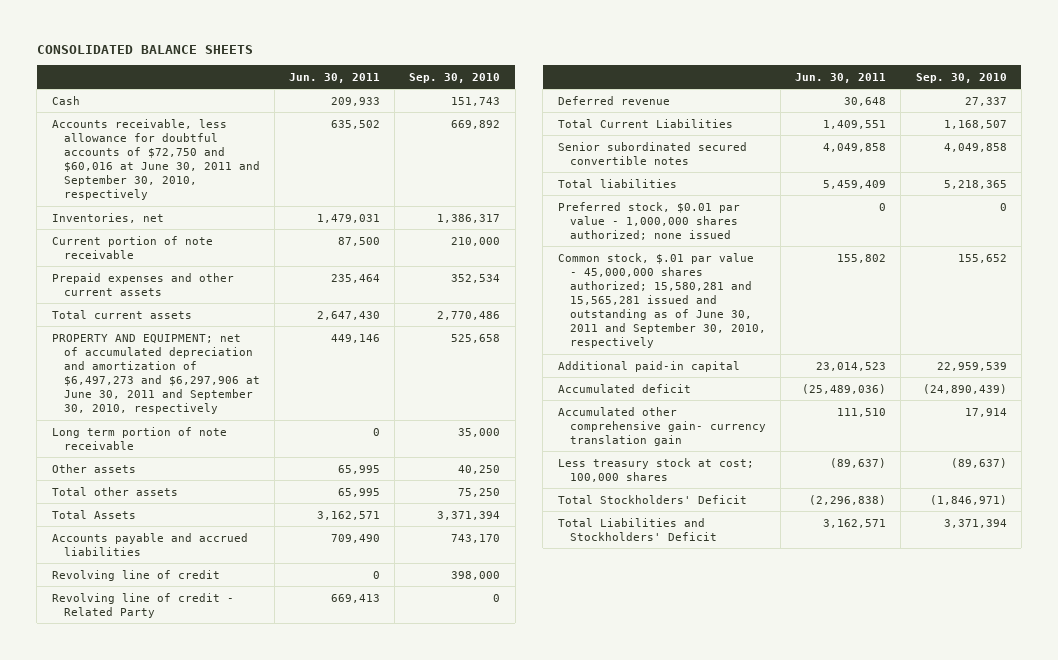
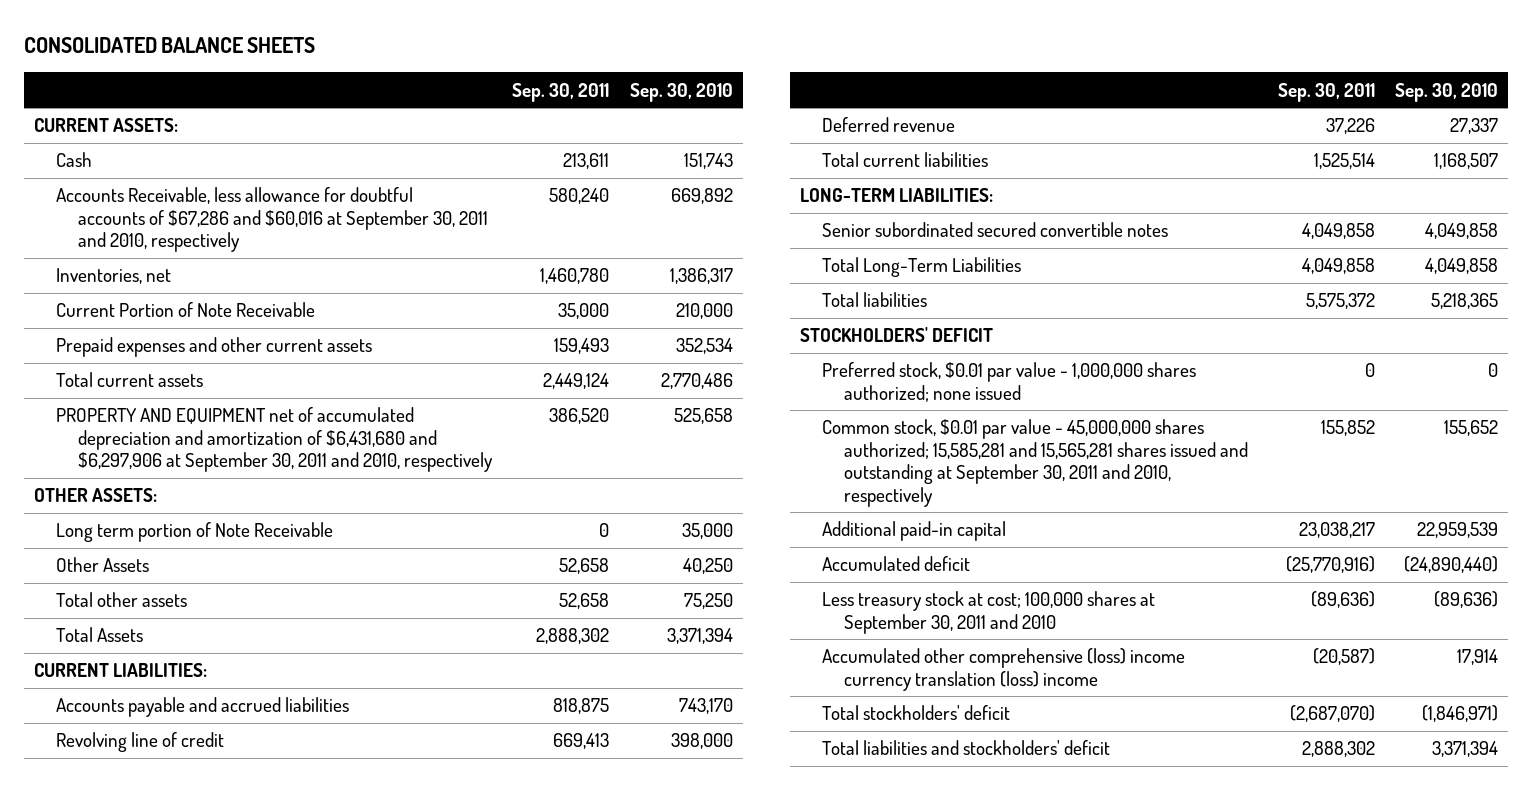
- | Jun. 30, 2011 | Sep. 30, 2010
+ | Sep. 30, 2011 | Sep. 30, 2010
+ CURRENT ASSETS:
- Accounts receivable, less allowance for doubtful accounts of $72,750 and $60,016 at June 30, 2011 and September 30, 2010, respectively | 635,502 | 669,892
+ Accounts Receivable, less allowance for doubtful accounts of $67,286 and $60,016 at September 30, 2011 and 2010, respectively | 580,240 | 669,892
- Current portion of note receivable | 87,500 | 210,000
+ Current Portion of Note Receivable | 35,000 | 210,000
- PROPERTY AND EQUIPMENT; net of accumulated depreciation and amortization of $6,497,273 and $6,297,906 at June 30, 2011 and September 30, 2010, respectively | 449,146 | 525,658
- Long term portion of note receivable | 0 | 35,000
- Other assets | 65,995 | 40,250
+ PROPERTY AND EQUIPMENT net of accumulated depreciation and amortization of $6,431,680 and $6,297,906 at September 30, 2011 and 2010, respectively | 386,520 | 525,658
+ OTHER ASSETS:
+ Long term portion of Note Receivable | 0 | 35,000
+ Other Assets | 52,658 | 40,250
+ CURRENT LIABILITIES:
- Revolving line of credit - Related Party | 669,413 | 0
- Total Current Liabilities | 1,409,551 | 1,168,507
+ Total current liabilities | 1,525,514 | 1,168,507
+ LONG-TERM LIABILITIES:
+ Total Long-Term Liabilities | 4,049,858 | 4,049,858
+ STOCKHOLDERS' DEFICIT
- Common stock, $.01 par value - 45,000,000 shares authorized; 15,580,281 and 15,565,281 issued and outstanding as of June 30, 2011 and September 30, 2010, respectively | 155,802 | 155,652
+ Common stock, $0.01 par value - 45,000,000 shares authorized; 15,585,281 and 15,565,281 shares issued and outstanding at September 30, 2011 and 2010, respectively | 155,852 | 155,652
- Accumulated deficit | (25,489,036) | (24,890,439)
- Accumulated other comprehensive gain- currency translation gain | 111,510 | 17,914
- Less treasury stock at cost; 100,000 shares | (89,637) | (89,637)
- Total Stockholders' Deficit | (2,296,838) | (1,846,971)
- Total Liabilities and Stockholders' Deficit | 3,162,571 | 3,371,394
+ Accumulated deficit | (25,770,916) | (24,890,440)
+ Less treasury stock at cost; 100,000 shares at September 30, 2011 and 2010 | (89,636) | (89,636)
+ Accumulated other comprehensive (loss) income currency translation (loss) income | (20,587) | 17,914
+ Total stockholders' deficit | (2,687,070) | (1,846,971)
+ Total liabilities and stockholders' deficit | 2,888,302 | 3,371,394

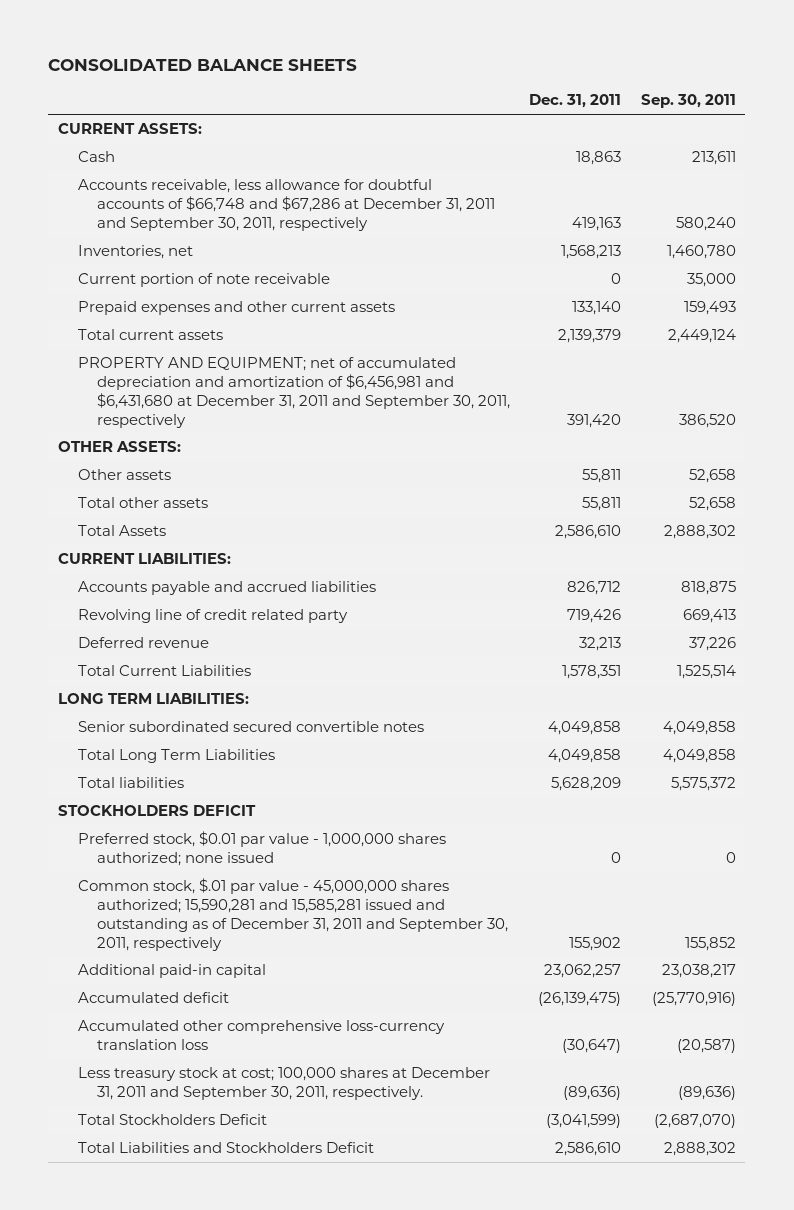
- | Sep. 30, 2011 | Sep. 30, 2010
+ | Dec. 31, 2011 | Sep. 30, 2011
- Accounts Receivable, less allowance for doubtful accounts of $67,286 and $60,016 at September 30, 2011 and 2010, respectively | 580,240 | 669,892
+ Accounts receivable, less allowance for doubtful accounts of $66,748 and $67,286 at December 31, 2011 and September 30, 2011, respectively | 419,163 | 580,240
- Current Portion of Note Receivable | 35,000 | 210,000
+ Current portion of note receivable | 0 | 35,000
- PROPERTY AND EQUIPMENT net of accumulated depreciation and amortization of $6,431,680 and $6,297,906 at September 30, 2011 and 2010, respectively | 386,520 | 525,658
+ PROPERTY AND EQUIPMENT; net of accumulated depreciation and amortization of $6,456,981 and $6,431,680 at December 31, 2011 and September 30, 2011, respectively | 391,420 | 386,520
- Long term portion of Note Receivable | 0 | 35,000
- Other Assets | 52,658 | 40,250
+ Other assets | 55,811 | 52,658
- Revolving line of credit | 669,413 | 398,000
+ Revolving line of credit related party | 719,426 | 669,413
- Total current liabilities | 1,525,514 | 1,168,507
- LONG-TERM LIABILITIES:
+ Total Current Liabilities | 1,578,351 | 1,525,514
+ LONG TERM LIABILITIES:
- Total Long-Term Liabilities | 4,049,858 | 4,049,858
+ Total Long Term Liabilities | 4,049,858 | 4,049,858
- STOCKHOLDERS' DEFICIT
+ STOCKHOLDERS DEFICIT
- Common stock, $0.01 par value - 45,000,000 shares authorized; 15,585,281 and 15,565,281 shares issued and outstanding at September 30, 2011 and 2010, respectively | 155,852 | 155,652
+ Common stock, $.01 par value - 45,000,000 shares authorized; 15,590,281 and 15,585,281 issued and outstanding as of December 31, 2011 and September 30, 2011, respectively | 155,902 | 155,852
- Less treasury stock at cost; 100,000 shares at September 30, 2011 and 2010 | (89,636) | (89,636)
- Accumulated other comprehensive (loss) income currency translation (loss) income | (20,587) | 17,914
- Total stockholders' deficit | (2,687,070) | (1,846,971)
- Total liabilities and stockholders' deficit | 2,888,302 | 3,371,394
+ Accumulated other comprehensive loss-currency translation loss | (30,647) | (20,587)
+ Less treasury stock at cost; 100,000 shares at December 31, 2011 and September 30, 2011, respectively. | (89,636) | (89,636)
+ Total Stockholders Deficit | (3,041,599) | (2,687,070)
+ Total Liabilities and Stockholders Deficit | 2,586,610 | 2,888,302

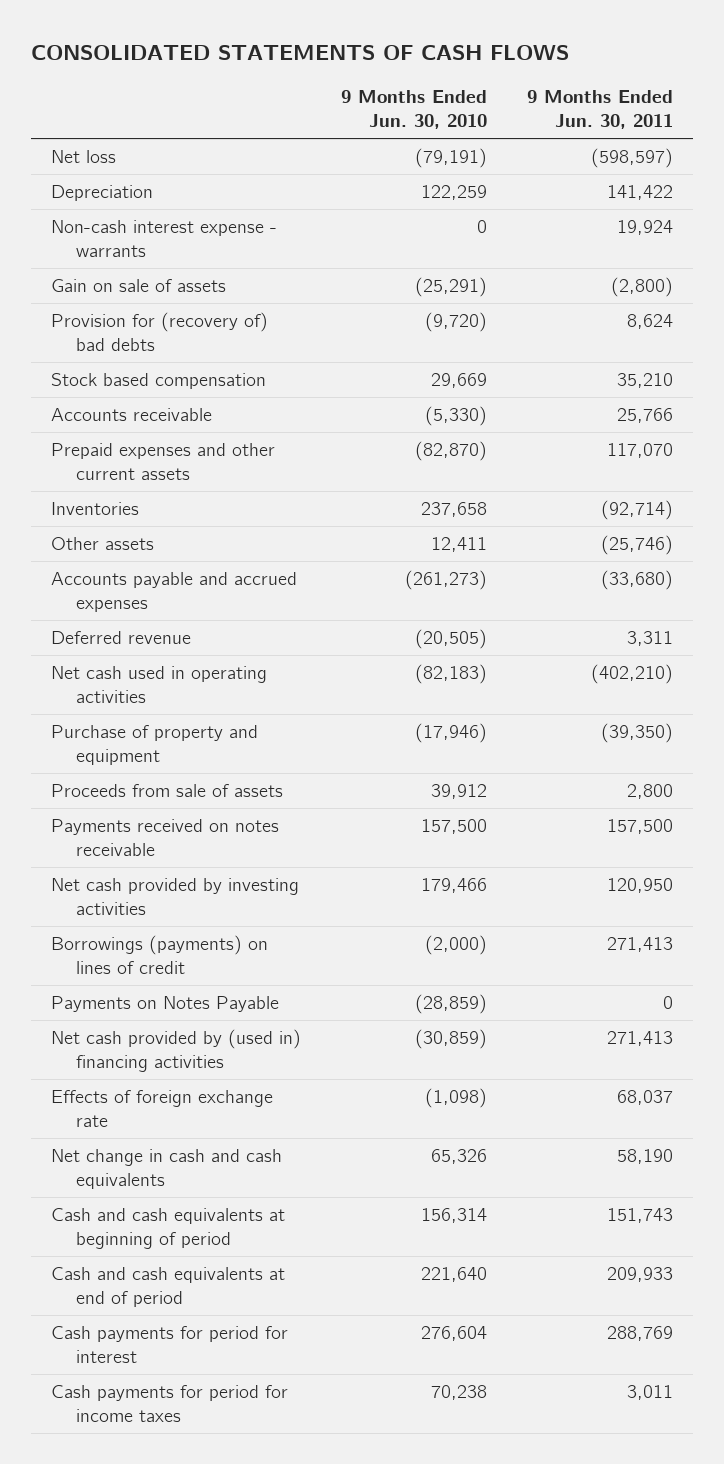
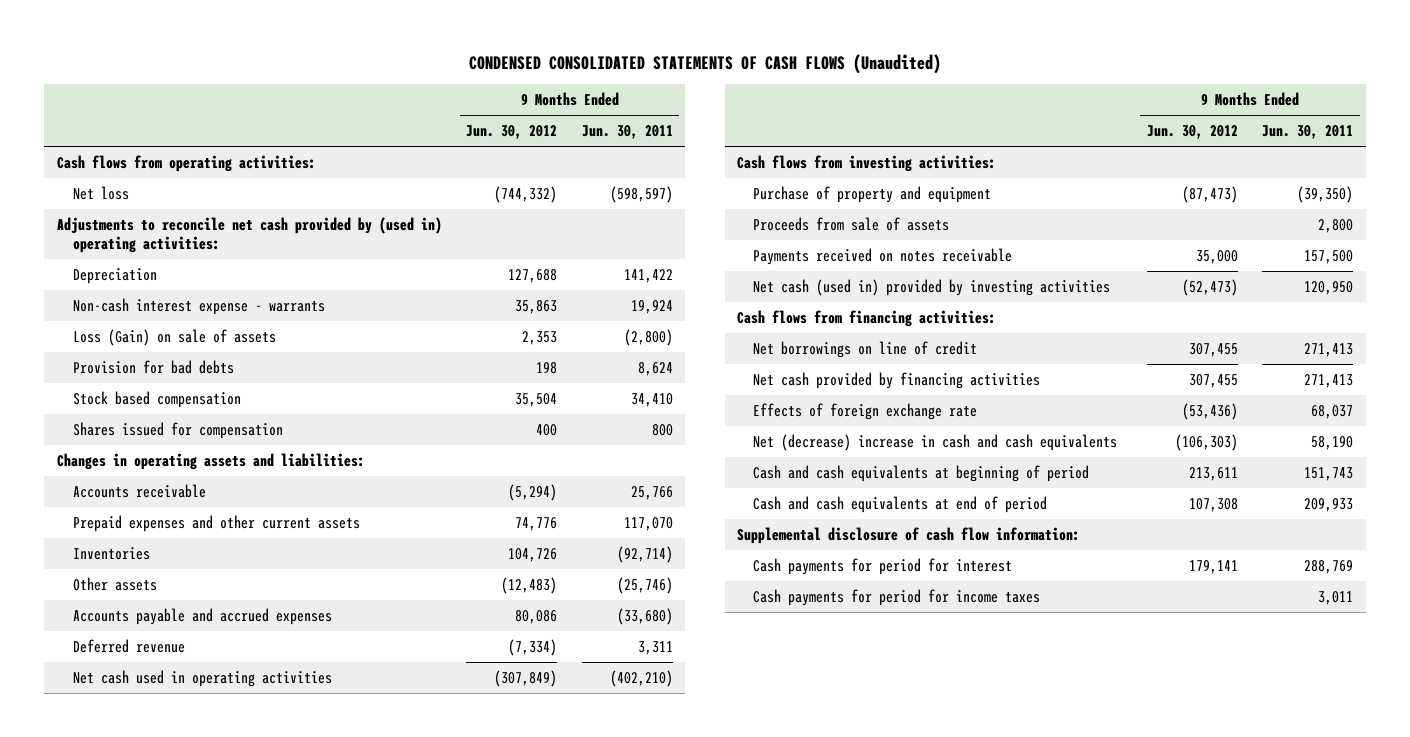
- CONSOLIDATED STATEMENTS OF CASH FLOWS
+ CONDENSED CONSOLIDATED STATEMENTS OF CASH FLOWS (Unaudited)
- | 9 Months Ended Jun. 30, 2010 | 9 Months Ended Jun. 30, 2011
+ | 9 Months Ended Jun. 30, 2012 | 9 Months Ended Jun. 30, 2011
+ Cash flows from operating activities:
+ Adjustments to reconcile net cash provided by (used in) operating activities:
- Gain on sale of assets | (25,291) | (2,800)
- Provision for (recovery of) bad debts | (9,720) | 8,624
- Stock based compensation | 29,669 | 35,210
+ Loss (Gain) on sale of assets | 2,353 | (2,800)
+ Provision for bad debts | 198 | 8,624
+ Stock based compensation | 35,504 | 34,410
+ Shares issued for compensation | 400 | 800
+ Changes in operating assets and liabilities:
+ Cash flows from investing activities:
- Net cash provided by investing activities | 179,466 | 120,950
- Borrowings (payments) on lines of credit | (2,000) | 271,413
- Payments on Notes Payable | (28,859) | 0
- Net cash provided by (used in) financing activities | (30,859) | 271,413
+ Net cash (used in) provided by investing activities | (52,473) | 120,950
+ Cash flows from financing activities:
+ Net borrowings on line of credit | 307,455 | 271,413
+ Net cash provided by financing activities | 307,455 | 271,413
- Net change in cash and cash equivalents | 65,326 | 58,190
+ Net (decrease) increase in cash and cash equivalents | (106,303) | 58,190
+ Supplemental disclosure of cash flow information:

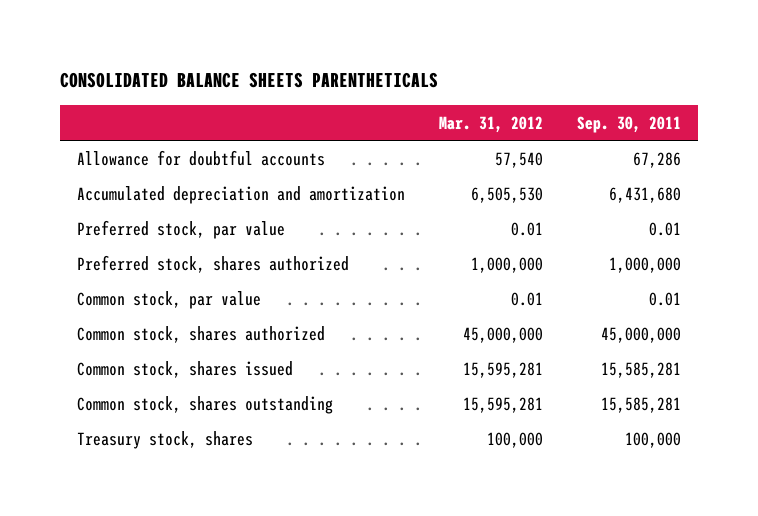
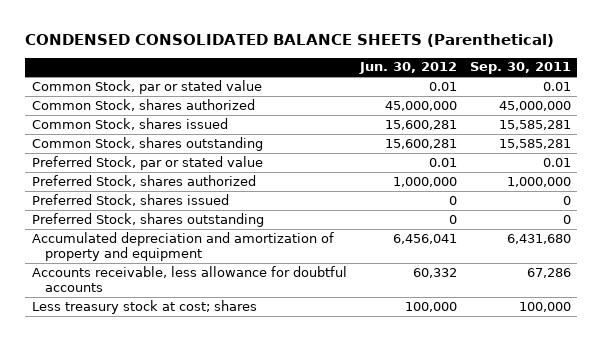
- CONSOLIDATED BALANCE SHEETS PARENTHETICALS
+ CONDENSED CONSOLIDATED BALANCE SHEETS (Parenthetical)
- | Mar. 31, 2012 | Sep. 30, 2011
+ | Jun. 30, 2012 | Sep. 30, 2011
- Allowance for doubtful accounts | 57,540 | 67,286
- Accumulated depreciation and amortization | 6,505,530 | 6,431,680
- Preferred stock, par value | 0.01 | 0.01
- Preferred stock, shares authorized | 1,000,000 | 1,000,000
- Common stock, par value | 0.01 | 0.01
- Common stock, shares authorized | 45,000,000 | 45,000,000
- Common stock, shares issued | 15,595,281 | 15,585,281
- Common stock, shares outstanding | 15,595,281 | 15,585,281
- Treasury stock, shares | 100,000 | 100,000
+ Common Stock, par or stated value | 0.01 | 0.01
+ Common Stock, shares authorized | 45,000,000 | 45,000,000
+ Common Stock, shares issued | 15,600,281 | 15,585,281
+ Common Stock, shares outstanding | 15,600,281 | 15,585,281
+ Preferred Stock, par or stated value | 0.01 | 0.01
+ Preferred Stock, shares authorized | 1,000,000 | 1,000,000
+ Preferred Stock, shares issued | 0 | 0
+ Preferred Stock, shares outstanding | 0 | 0
+ Accumulated depreciation and amortization of property and equipment | 6,456,041 | 6,431,680
+ Accounts receivable, less allowance for doubtful accounts | 60,332 | 67,286
+ Less treasury stock at cost; shares | 100,000 | 100,000

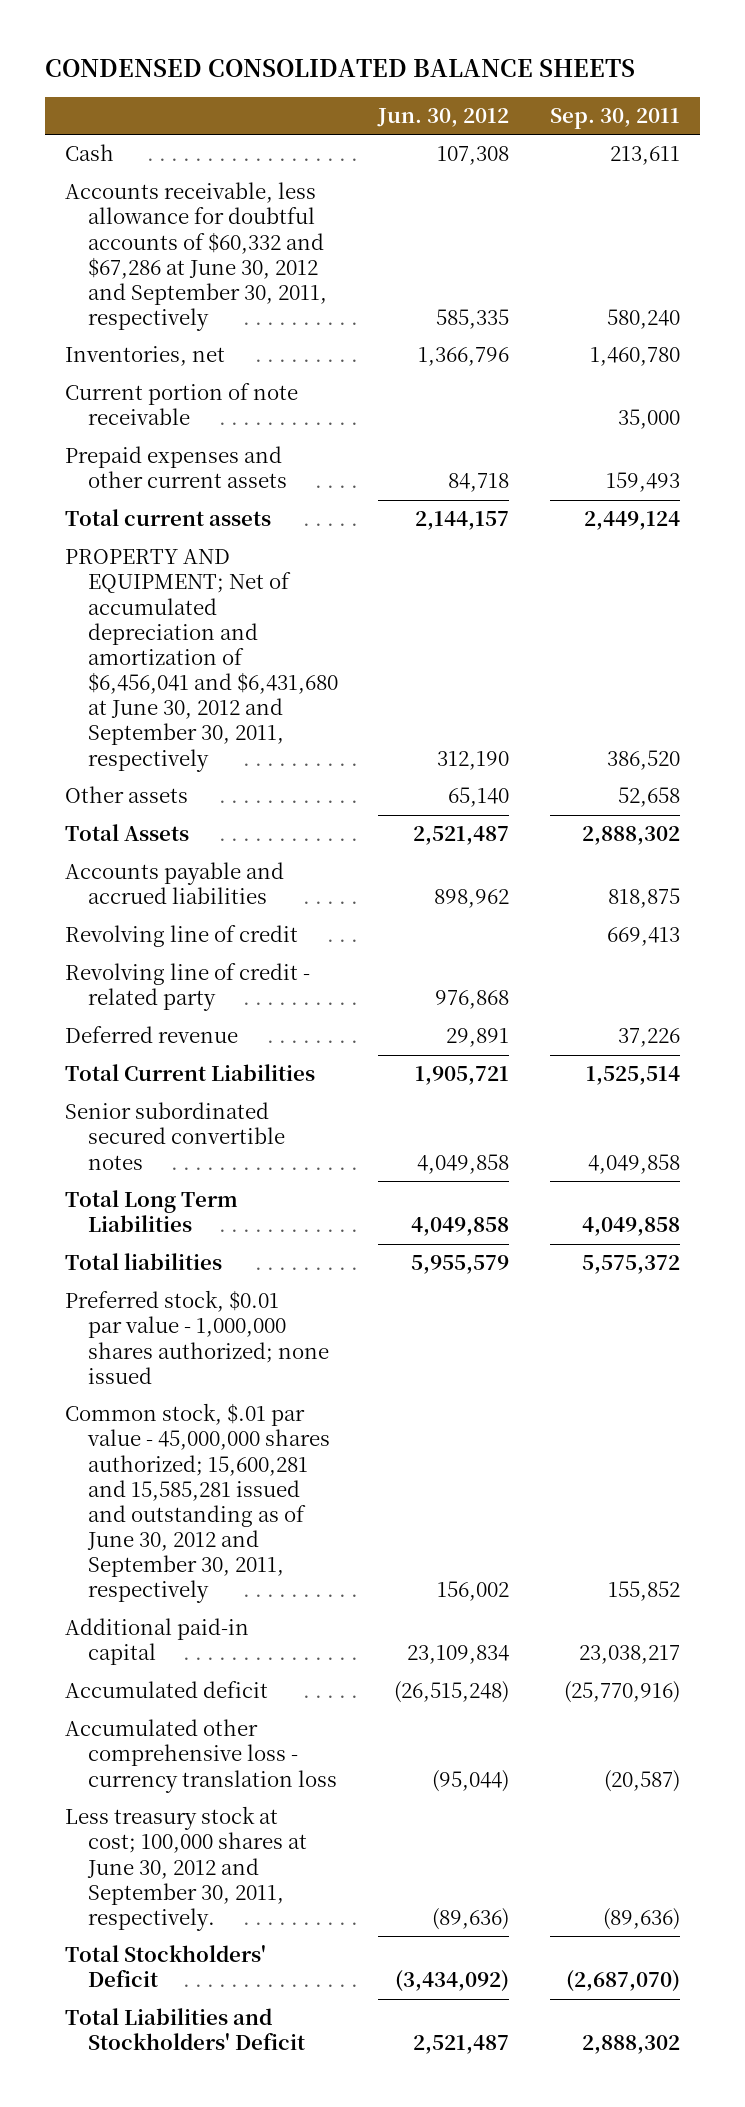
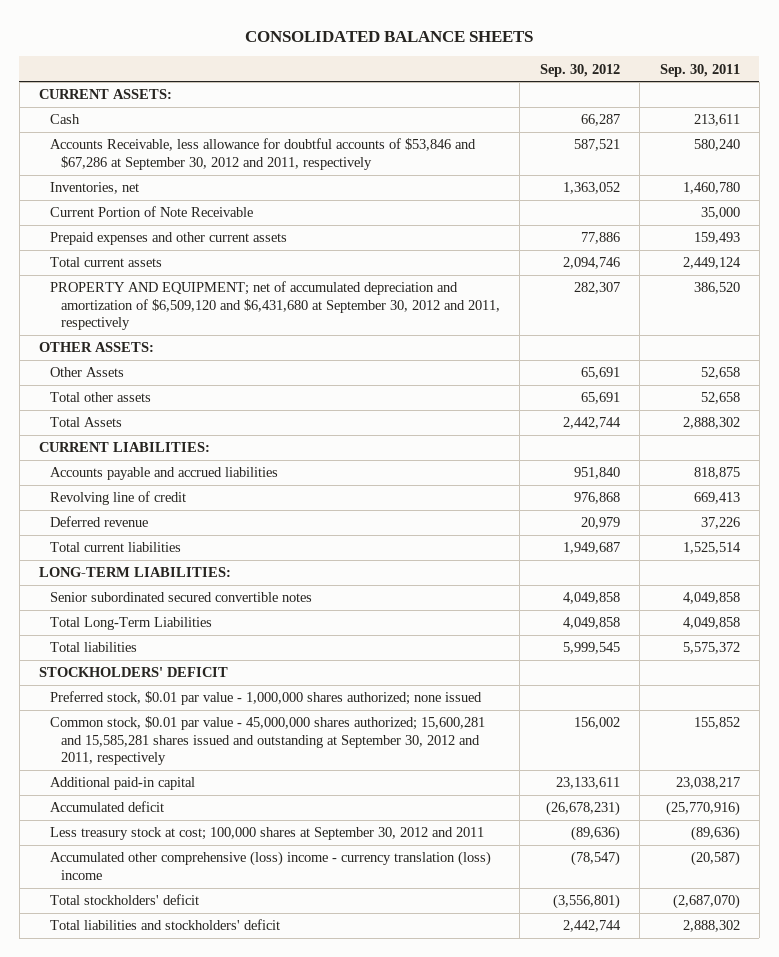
- CONDENSED CONSOLIDATED BALANCE SHEETS
+ CONSOLIDATED BALANCE SHEETS
- | Jun. 30, 2012 | Sep. 30, 2011
+ | Sep. 30, 2012 | Sep. 30, 2011
+ CURRENT ASSETS:
- Accounts receivable, less allowance for doubtful accounts of $60,332 and $67,286 at June 30, 2012 and September 30, 2011, respectively | 585,335 | 580,240
+ Accounts Receivable, less allowance for doubtful accounts of $53,846 and $67,286 at September 30, 2012 and 2011, respectively | 587,521 | 580,240
- Current portion of note receivable | | 35,000
+ Current Portion of Note Receivable | | 35,000
- PROPERTY AND EQUIPMENT; Net of accumulated depreciation and amortization of $6,456,041 and $6,431,680 at June 30, 2012 and September 30, 2011, respectively | 312,190 | 386,520
- Other assets | 65,140 | 52,658
+ PROPERTY AND EQUIPMENT; net of accumulated depreciation and amortization of $6,509,120 and $6,431,680 at September 30, 2012 and 2011, respectively | 282,307 | 386,520
+ OTHER ASSETS:
+ Other Assets | 65,691 | 52,658
+ Total other assets | 65,691 | 52,658
+ CURRENT LIABILITIES:
- Revolving line of credit - related party | 976,868 |
- Total Current Liabilities | 1,905,721 | 1,525,514
+ Total current liabilities | 1,949,687 | 1,525,514
+ LONG-TERM LIABILITIES:
- Total Long Term Liabilities | 4,049,858 | 4,049,858
+ Total Long-Term Liabilities | 4,049,858 | 4,049,858
+ STOCKHOLDERS' DEFICIT
- Common stock, $.01 par value - 45,000,000 shares authorized; 15,600,281 and 15,585,281 issued and outstanding as of June 30, 2012 and September 30, 2011, respectively | 156,002 | 155,852
+ Common stock, $0.01 par value - 45,000,000 shares authorized; 15,600,281 and 15,585,281 shares issued and outstanding at September 30, 2012 and 2011, respectively | 156,002 | 155,852
- Accumulated other comprehensive loss - currency translation loss | (95,044) | (20,587)
- Less treasury stock at cost; 100,000 shares at June 30, 2012 and September 30, 2011, respectively. | (89,636) | (89,636)
- Total Stockholders' Deficit | (3,434,092) | (2,687,070)
- Total Liabilities and Stockholders' Deficit | 2,521,487 | 2,888,302
+ Less treasury stock at cost; 100,000 shares at September 30, 2012 and 2011 | (89,636) | (89,636)
+ Accumulated other comprehensive (loss) income - currency translation (loss) income | (78,547) | (20,587)
+ Total stockholders' deficit | (3,556,801) | (2,687,070)
+ Total liabilities and stockholders' deficit | 2,442,744 | 2,888,302

